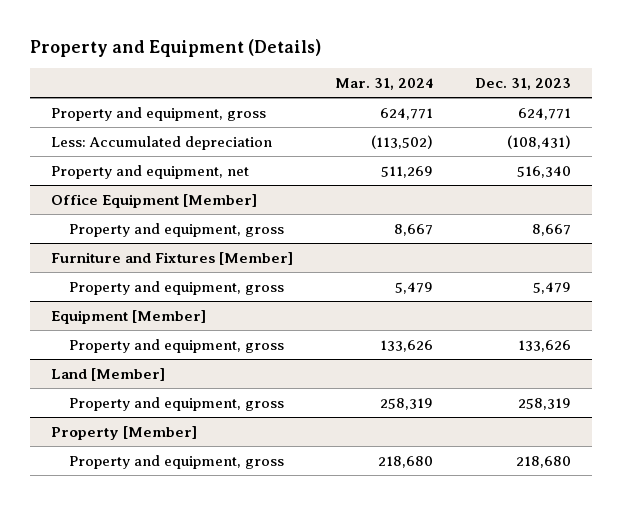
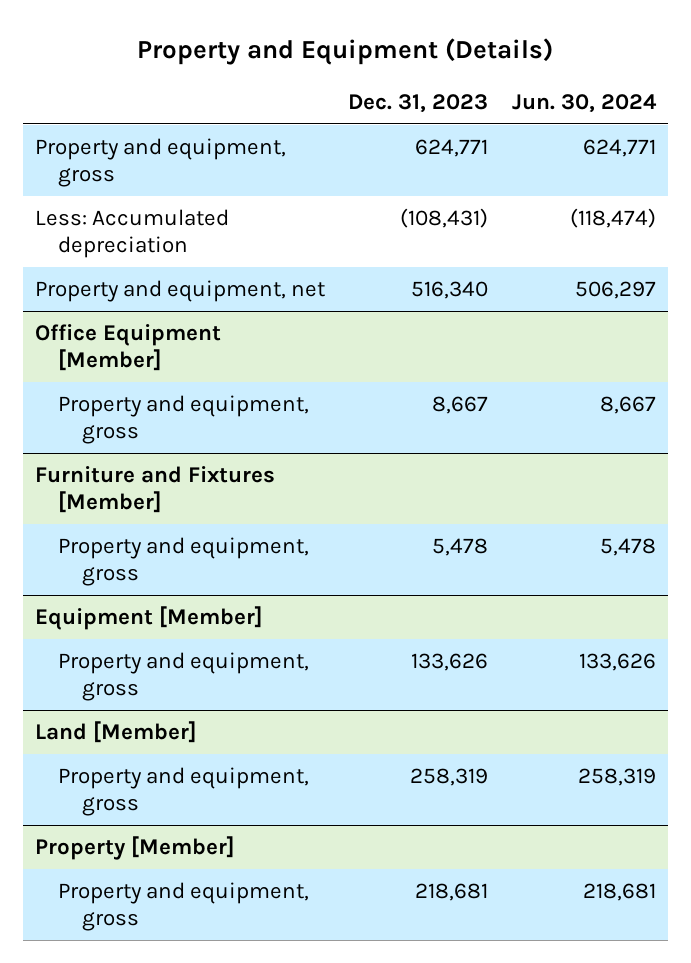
- | Mar. 31, 2024 | Dec. 31, 2023
+ | Dec. 31, 2023 | Jun. 30, 2024
@ Furniture and Fixtures [Member]
- Property and equipment, gross | 5,479 | 5,479
+ Property and equipment, gross | 5,478 | 5,478
@ Property [Member]
- Property and equipment, gross | 218,680 | 218,680
+ Property and equipment, gross | 218,681 | 218,681

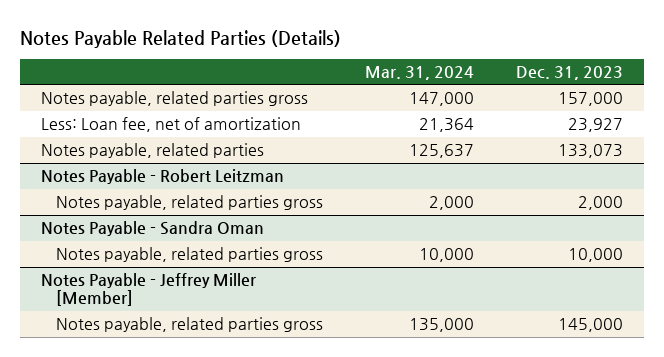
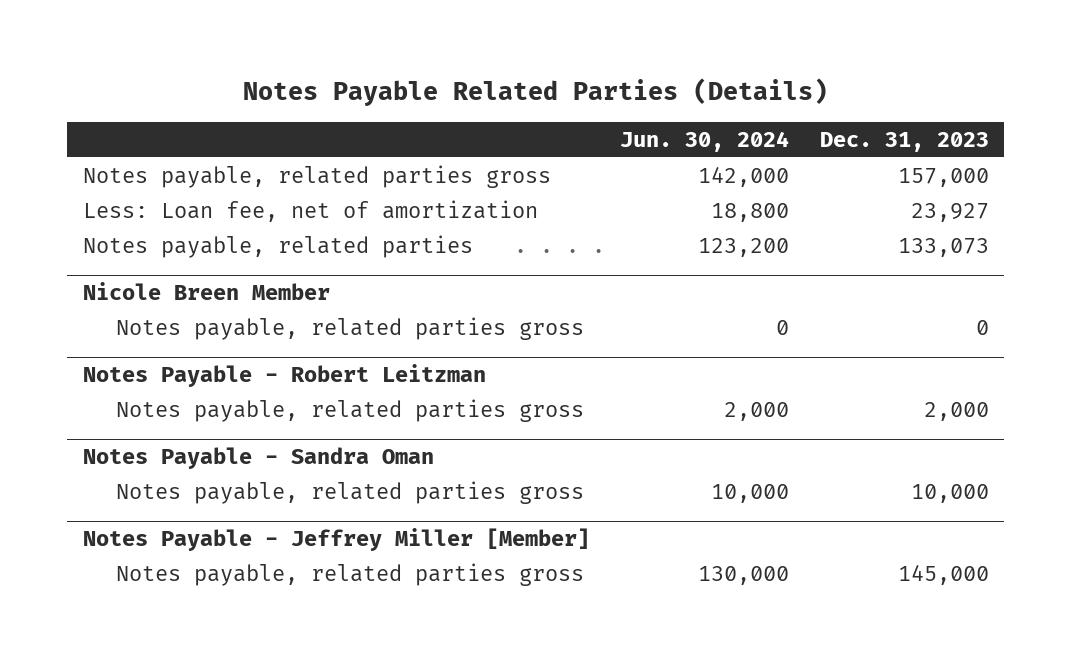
- | Mar. 31, 2024 | Dec. 31, 2023
+ | Jun. 30, 2024 | Dec. 31, 2023
+ Nicole Breen Member
+ Notes payable, related parties gross | 0 | 0

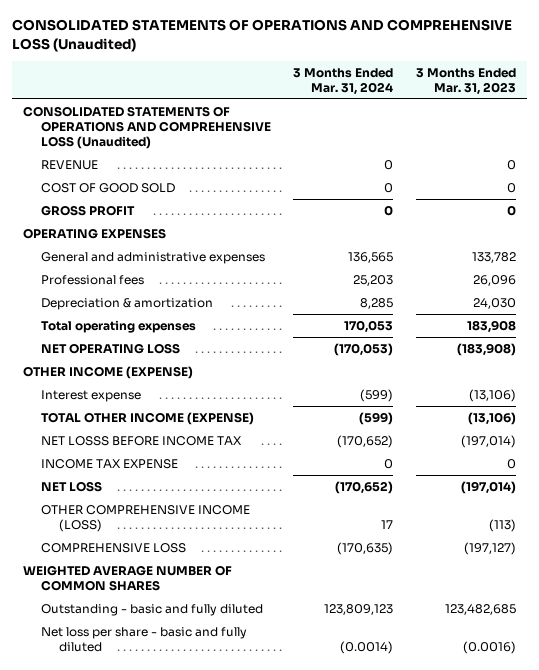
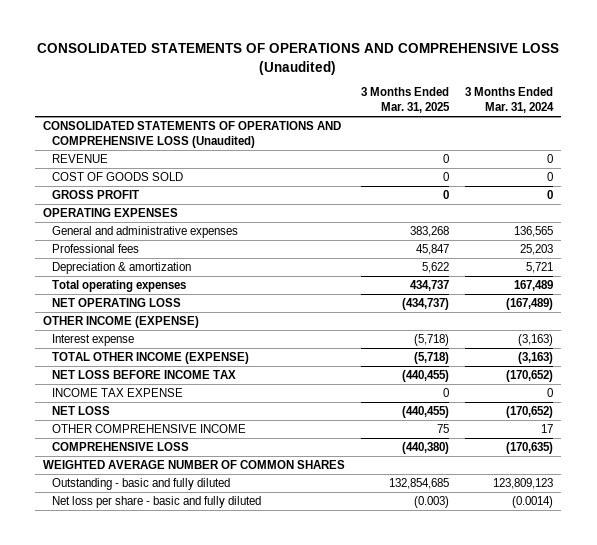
- | 3 Months Ended Mar. 31, 2024 | 3 Months Ended Mar. 31, 2023
+ | 3 Months Ended Mar. 31, 2025 | 3 Months Ended Mar. 31, 2024
- COST OF GOOD SOLD | 0 | 0
+ COST OF GOODS SOLD | 0 | 0
- Depreciation & amortization | 8,285 | 24,030
- Total operating expenses | 170,053 | 183,908
- NET OPERATING LOSS | (170,053) | (183,908)
+ Depreciation & amortization | 5,622 | 5,721
+ Total operating expenses | 434,737 | 167,489
+ NET OPERATING LOSS | (434,737) | (167,489)
- Interest expense | (599) | (13,106)
- TOTAL OTHER INCOME (EXPENSE) | (599) | (13,106)
- NET LOSSS BEFORE INCOME TAX | (170,652) | (197,014)
+ Interest expense | (5,718) | (3,163)
+ TOTAL OTHER INCOME (EXPENSE) | (5,718) | (3,163)
+ NET LOSS BEFORE INCOME TAX | (440,455) | (170,652)
- OTHER COMPREHENSIVE INCOME (LOSS) | 17 | (113)
+ OTHER COMPREHENSIVE INCOME | 75 | 17

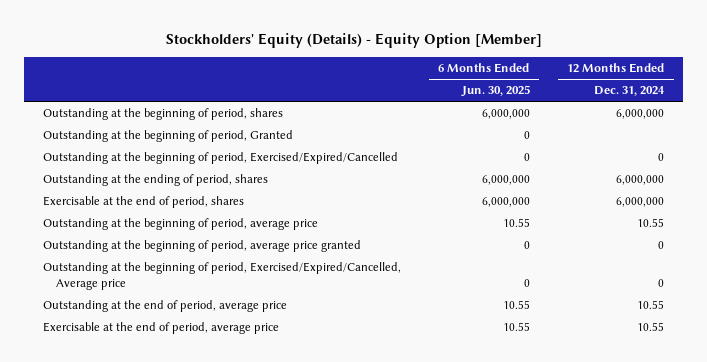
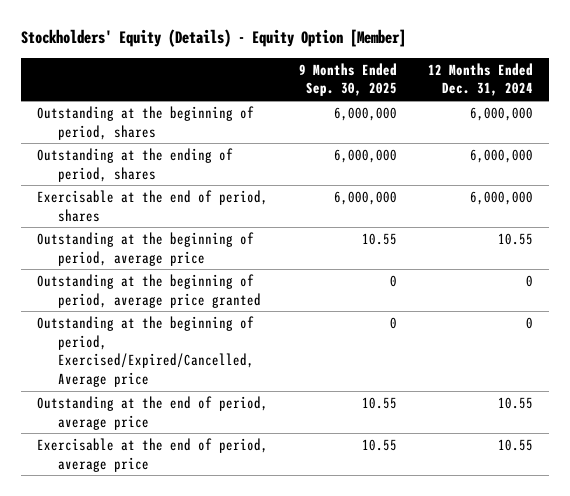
- | 6 Months Ended Jun. 30, 2025 | 12 Months Ended Dec. 31, 2024
+ | 9 Months Ended Sep. 30, 2025 | 12 Months Ended Dec. 31, 2024
- Outstanding at the beginning of period, Granted | 0 |
- Outstanding at the beginning of period, Exercised/Expired/Cancelled | 0 | 0

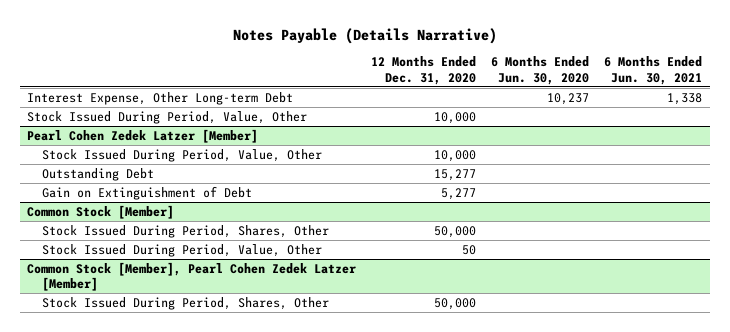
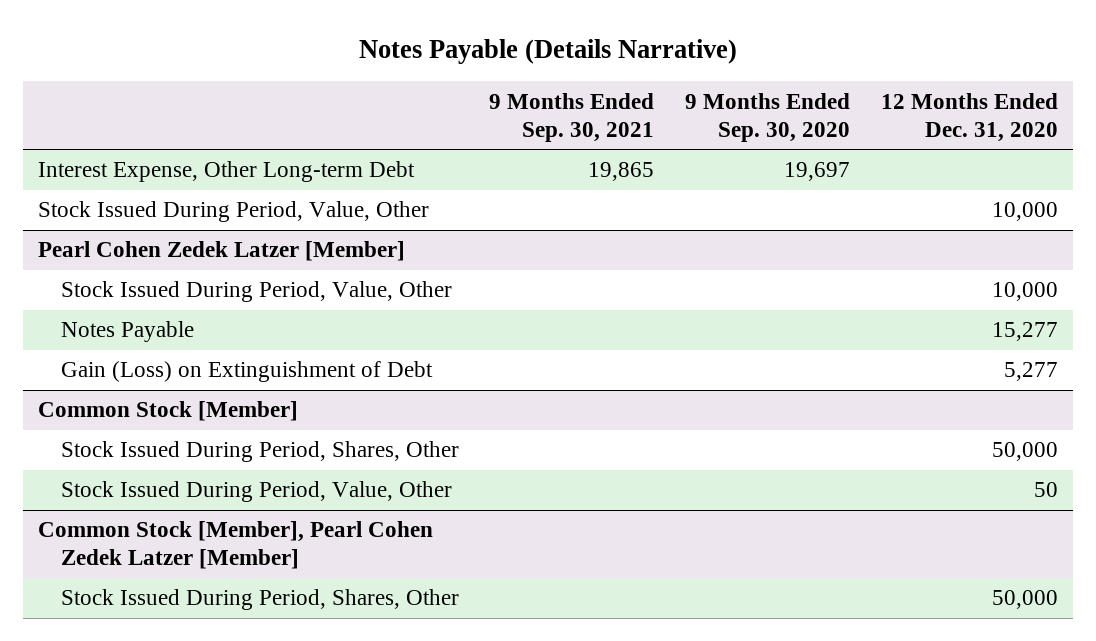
- | 12 Months Ended Dec. 31, 2020 | 6 Months Ended Jun. 30, 2020 | 6 Months Ended Jun. 30, 2021
+ | 9 Months Ended Sep. 30, 2021 | 9 Months Ended Sep. 30, 2020 | 12 Months Ended Dec. 31, 2020
@ Pearl Cohen Zedek Latzer [Member]
- Outstanding Debt | 15,277 | |
- Gain on Extinguishment of Debt | 5,277 | |
+ Notes Payable | | | 15,277
+ Gain (Loss) on Extinguishment of Debt | | | 5,277

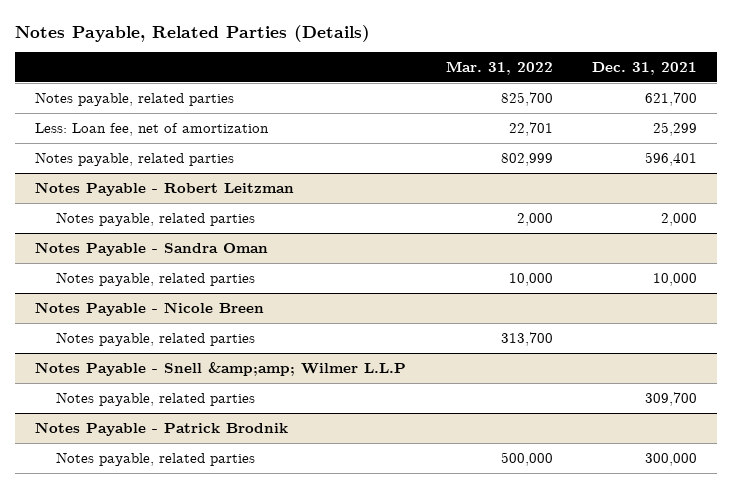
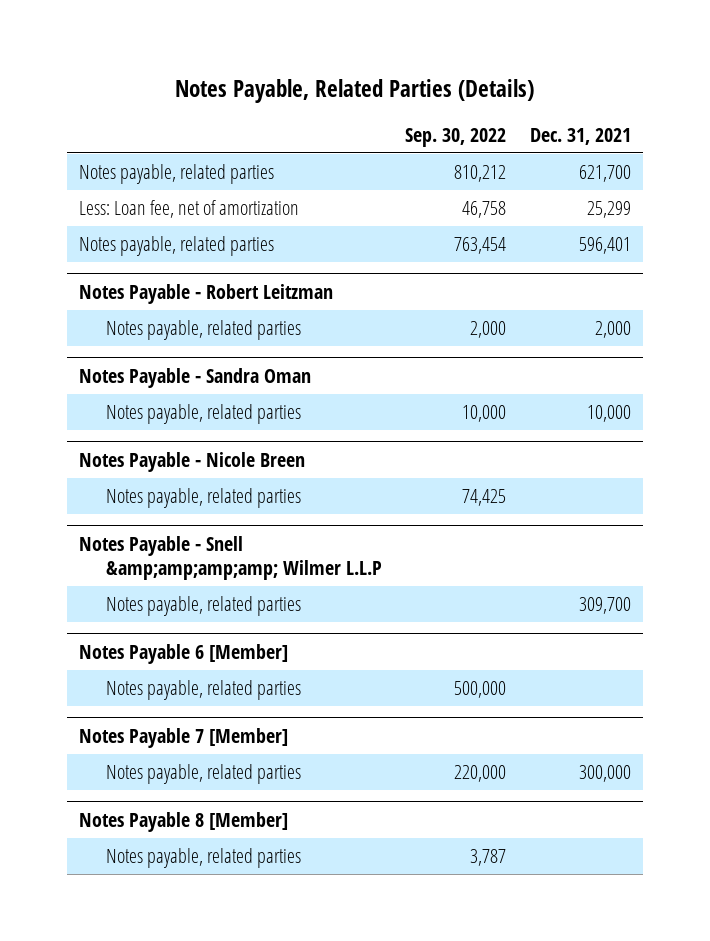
- | Mar. 31, 2022 | Dec. 31, 2021
+ | Sep. 30, 2022 | Dec. 31, 2021
- Notes Payable - Snell &amp;amp; Wilmer L.L.P
+ Notes Payable - Snell &amp;amp;amp;amp; Wilmer L.L.P
- Notes Payable - Patrick Brodnik
+ Notes Payable 6 [Member]
+ Notes payable, related parties | 500,000 |
+ Notes Payable 7 [Member]
+ Notes Payable 8 [Member]
+ Notes payable, related parties | 3,787 |

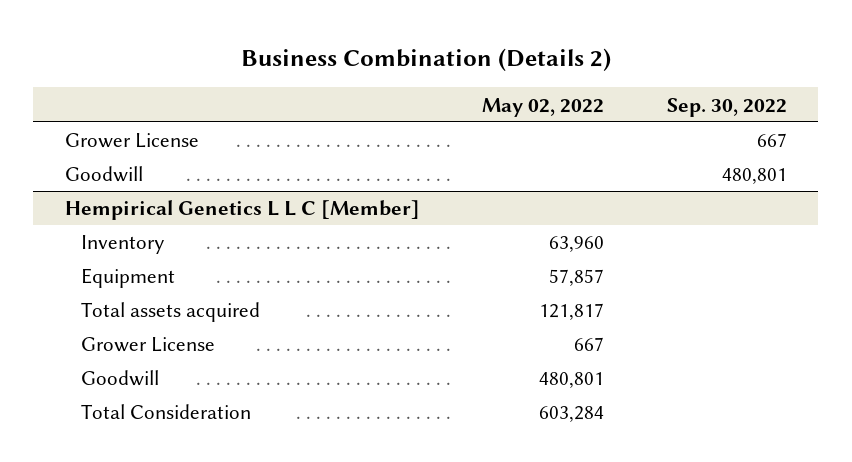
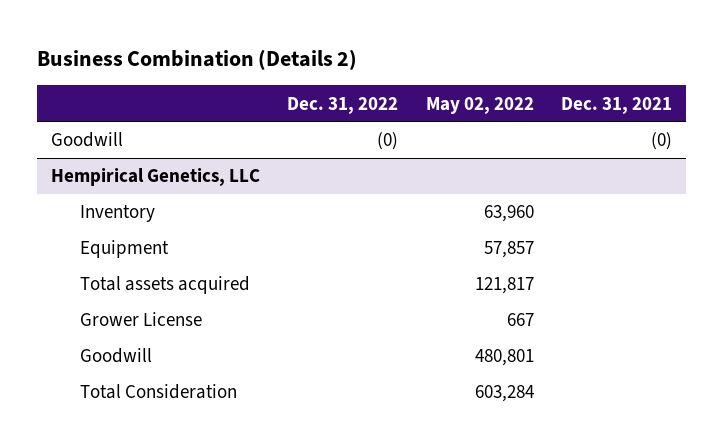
- | May 02, 2022 | Sep. 30, 2022
+ | Dec. 31, 2022 | May 02, 2022 | Dec. 31, 2021
- Grower License | | 667
- Hempirical Genetics L L C [Member]
+ Hempirical Genetics, LLC

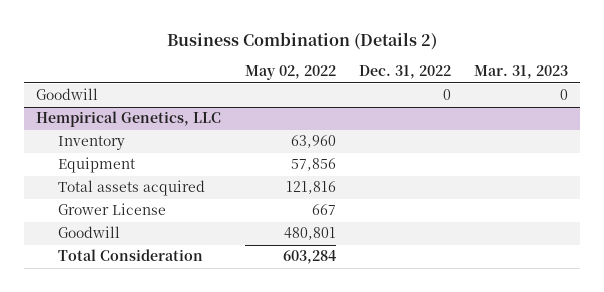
- | Dec. 31, 2022 | May 02, 2022 | Dec. 31, 2021
+ | May 02, 2022 | Dec. 31, 2022 | Mar. 31, 2023
- Goodwill | (0) | | (0)
+ Goodwill | | 0 | 0
@ Hempirical Genetics, LLC
- Equipment | | 57,857 |
- Total assets acquired | | 121,817 |
+ Equipment | 57,856 | |
+ Total assets acquired | 121,816 | |

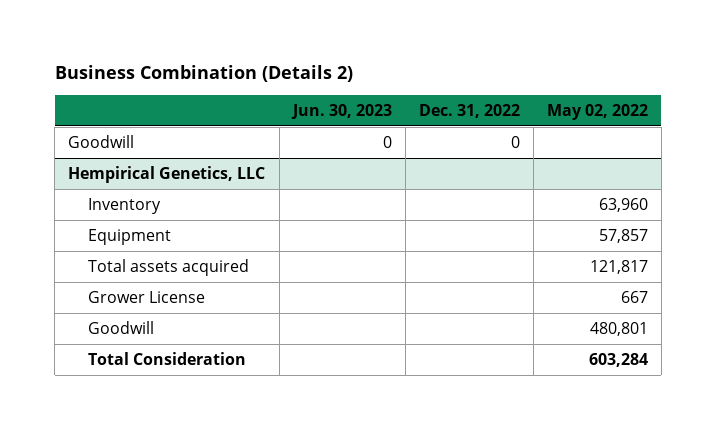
- | May 02, 2022 | Dec. 31, 2022 | Mar. 31, 2023
+ | Jun. 30, 2023 | Dec. 31, 2022 | May 02, 2022
@ Hempirical Genetics, LLC
- Equipment | 57,856 | |
- Total assets acquired | 121,816 | |
+ Equipment | | | 57,857
+ Total assets acquired | | | 121,817

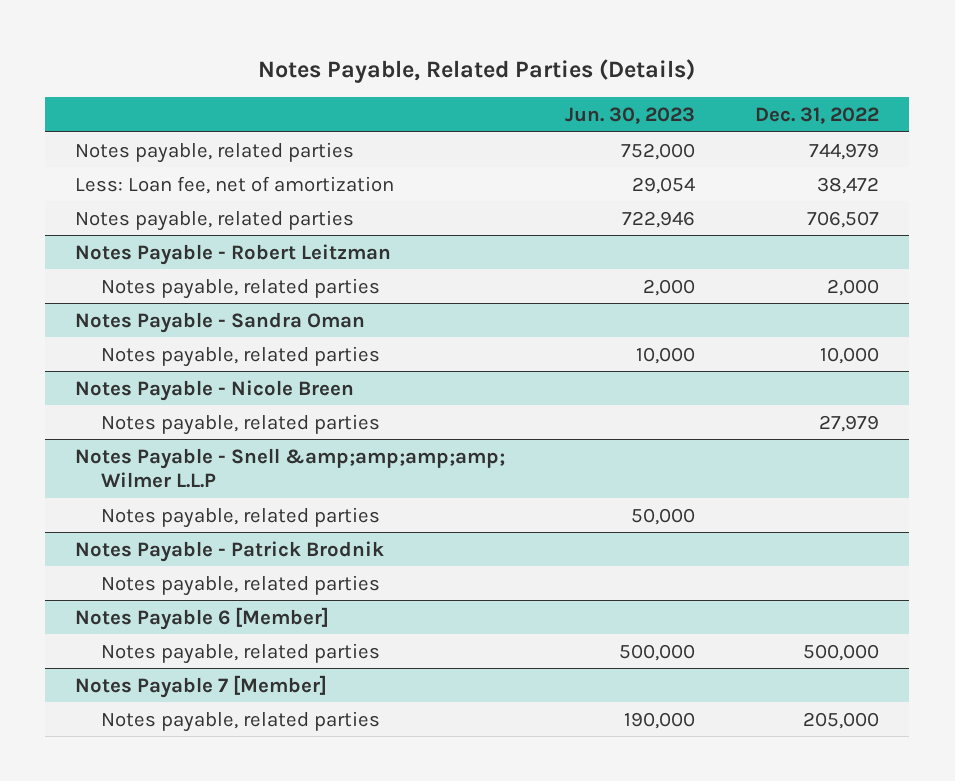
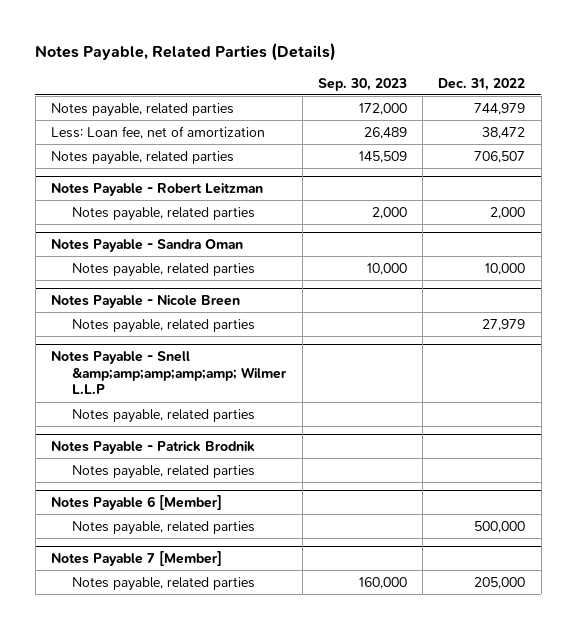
- | Jun. 30, 2023 | Dec. 31, 2022
+ | Sep. 30, 2023 | Dec. 31, 2022
- Notes Payable - Snell &amp;amp;amp;amp; Wilmer L.L.P
+ Notes Payable - Snell &amp;amp;amp;amp;amp; Wilmer L.L.P

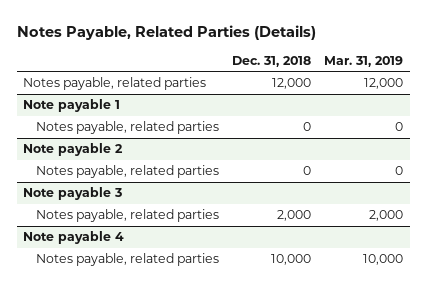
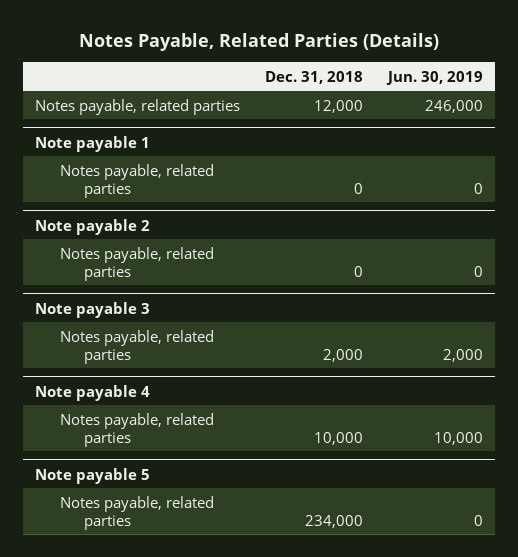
- | Dec. 31, 2018 | Mar. 31, 2019
+ | Dec. 31, 2018 | Jun. 30, 2019
+ Note payable 5
+ Notes payable, related parties | 234,000 | 0

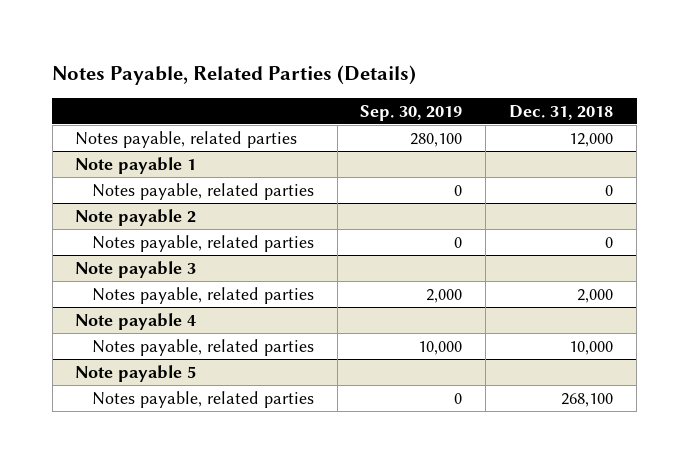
- | Dec. 31, 2018 | Jun. 30, 2019
+ | Sep. 30, 2019 | Dec. 31, 2018
@ Note payable 5
- Notes payable, related parties | 234,000 | 0
+ Notes payable, related parties | 0 | 268,100

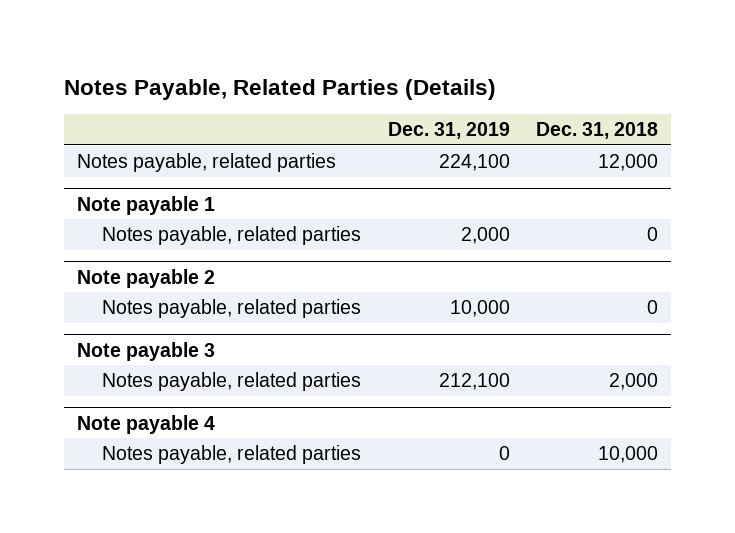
- | Sep. 30, 2019 | Dec. 31, 2018
+ | Dec. 31, 2019 | Dec. 31, 2018
- Note payable 5
- Notes payable, related parties | 0 | 268,100

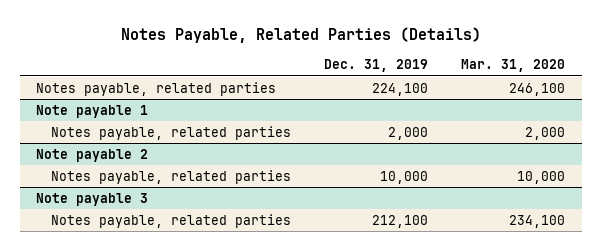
- | Dec. 31, 2019 | Dec. 31, 2018
+ | Dec. 31, 2019 | Mar. 31, 2020
- Note payable 4
- Notes payable, related parties | 0 | 10,000

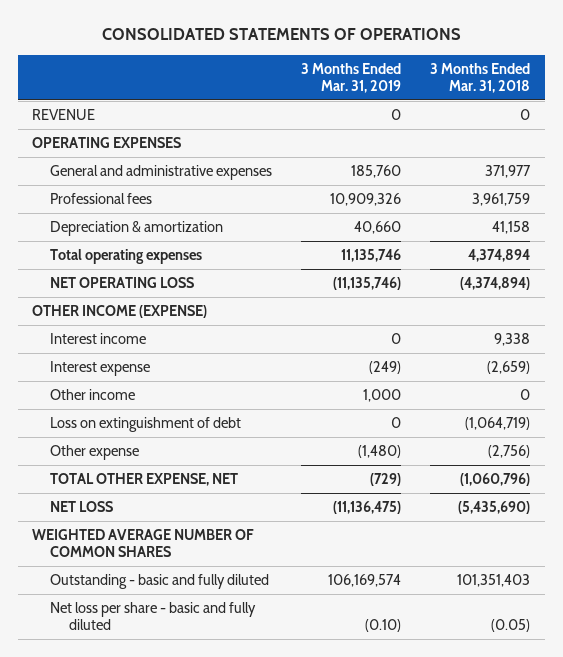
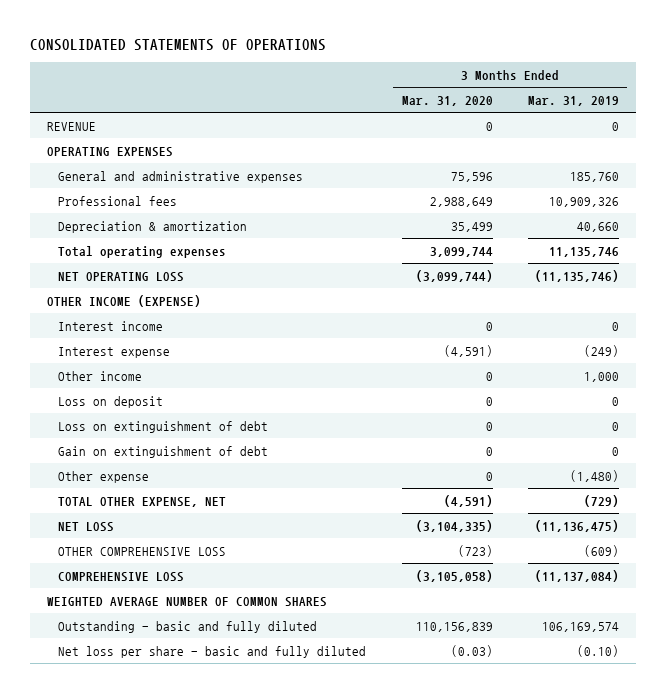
- | 3 Months Ended Mar. 31, 2019 | 3 Months Ended Mar. 31, 2018
+ | 3 Months Ended Mar. 31, 2020 | 3 Months Ended Mar. 31, 2019
+ Loss on deposit | 0 | 0
+ Gain on extinguishment of debt | 0 | 0
+ OTHER COMPREHENSIVE LOSS | (723) | (609)
+ COMPREHENSIVE LOSS | (3,105,058) | (11,137,084)

